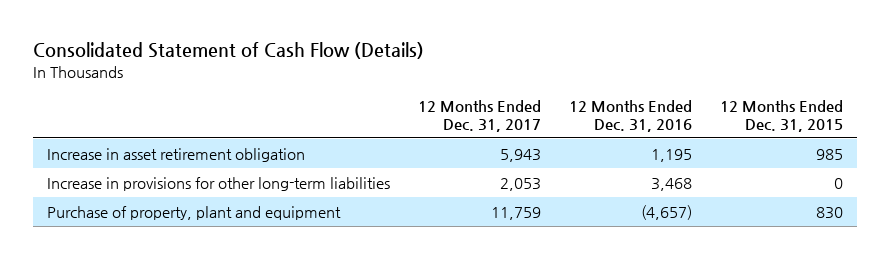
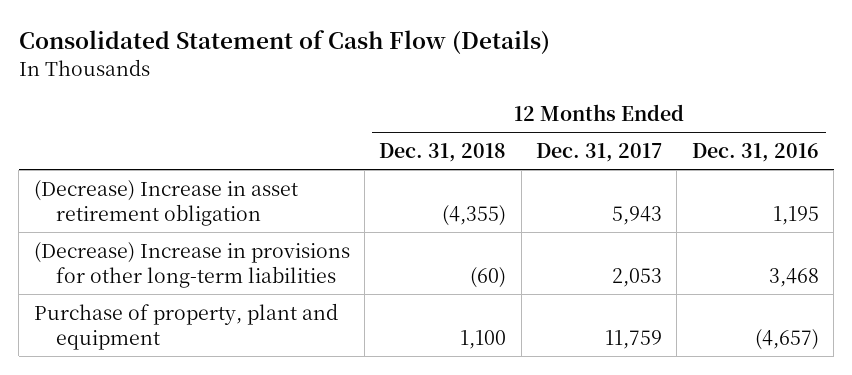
- | 12 Months Ended Dec. 31, 2017 | 12 Months Ended Dec. 31, 2016 | 12 Months Ended Dec. 31, 2015
+ | 12 Months Ended Dec. 31, 2018 | 12 Months Ended Dec. 31, 2017 | 12 Months Ended Dec. 31, 2016
- Increase in asset retirement obligation | 5,943 | 1,195 | 985
- Increase in provisions for other long-term liabilities | 2,053 | 3,468 | 0
+ (Decrease) Increase in asset retirement obligation | (4,355) | 5,943 | 1,195
+ (Decrease) Increase in provisions for other long-term liabilities | (60) | 2,053 | 3,468

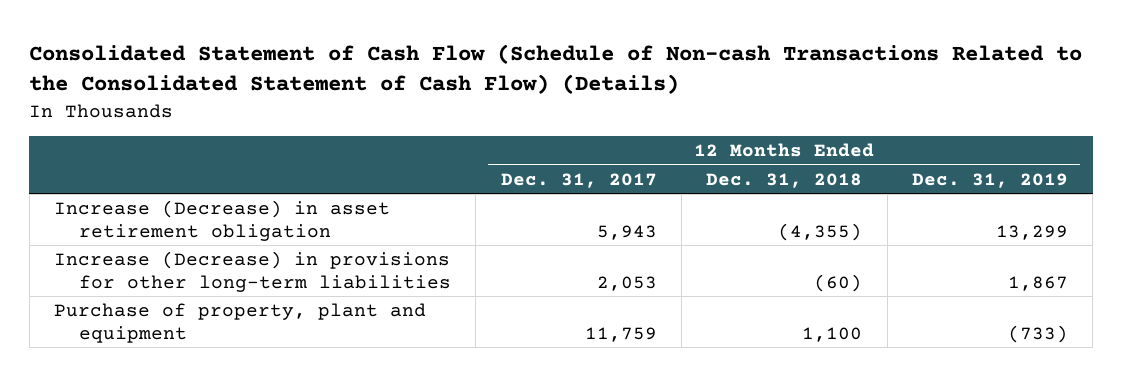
- Consolidated Statement of Cash Flow (Details)
+ Consolidated Statement of Cash Flow (Schedule of Non-cash Transactions Related to the Consolidated Statement of Cash Flow) (Details)
- | 12 Months Ended Dec. 31, 2018 | 12 Months Ended Dec. 31, 2017 | 12 Months Ended Dec. 31, 2016
+ | 12 Months Ended Dec. 31, 2017 | 12 Months Ended Dec. 31, 2018 | 12 Months Ended Dec. 31, 2019
- (Decrease) Increase in asset retirement obligation | (4,355) | 5,943 | 1,195
- (Decrease) Increase in provisions for other long-term liabilities | (60) | 2,053 | 3,468
+ Increase (Decrease) in asset retirement obligation | 5,943 | (4,355) | 13,299
+ Increase (Decrease) in provisions for other long-term liabilities | 2,053 | (60) | 1,867

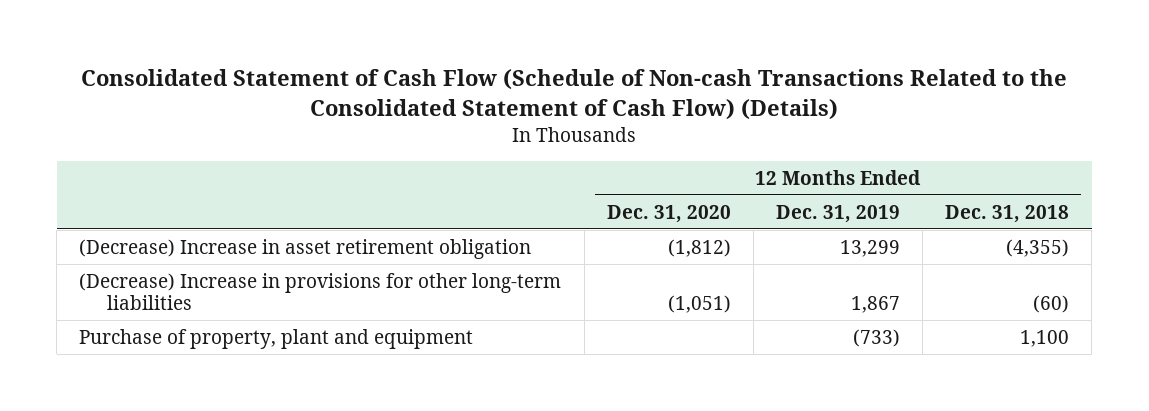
- | 12 Months Ended Dec. 31, 2017 | 12 Months Ended Dec. 31, 2018 | 12 Months Ended Dec. 31, 2019
+ | 12 Months Ended Dec. 31, 2020 | 12 Months Ended Dec. 31, 2019 | 12 Months Ended Dec. 31, 2018
- Increase (Decrease) in asset retirement obligation | 5,943 | (4,355) | 13,299
- Increase (Decrease) in provisions for other long-term liabilities | 2,053 | (60) | 1,867
+ (Decrease) Increase in asset retirement obligation | (1,812) | 13,299 | (4,355)
+ (Decrease) Increase in provisions for other long-term liabilities | (1,051) | 1,867 | (60)

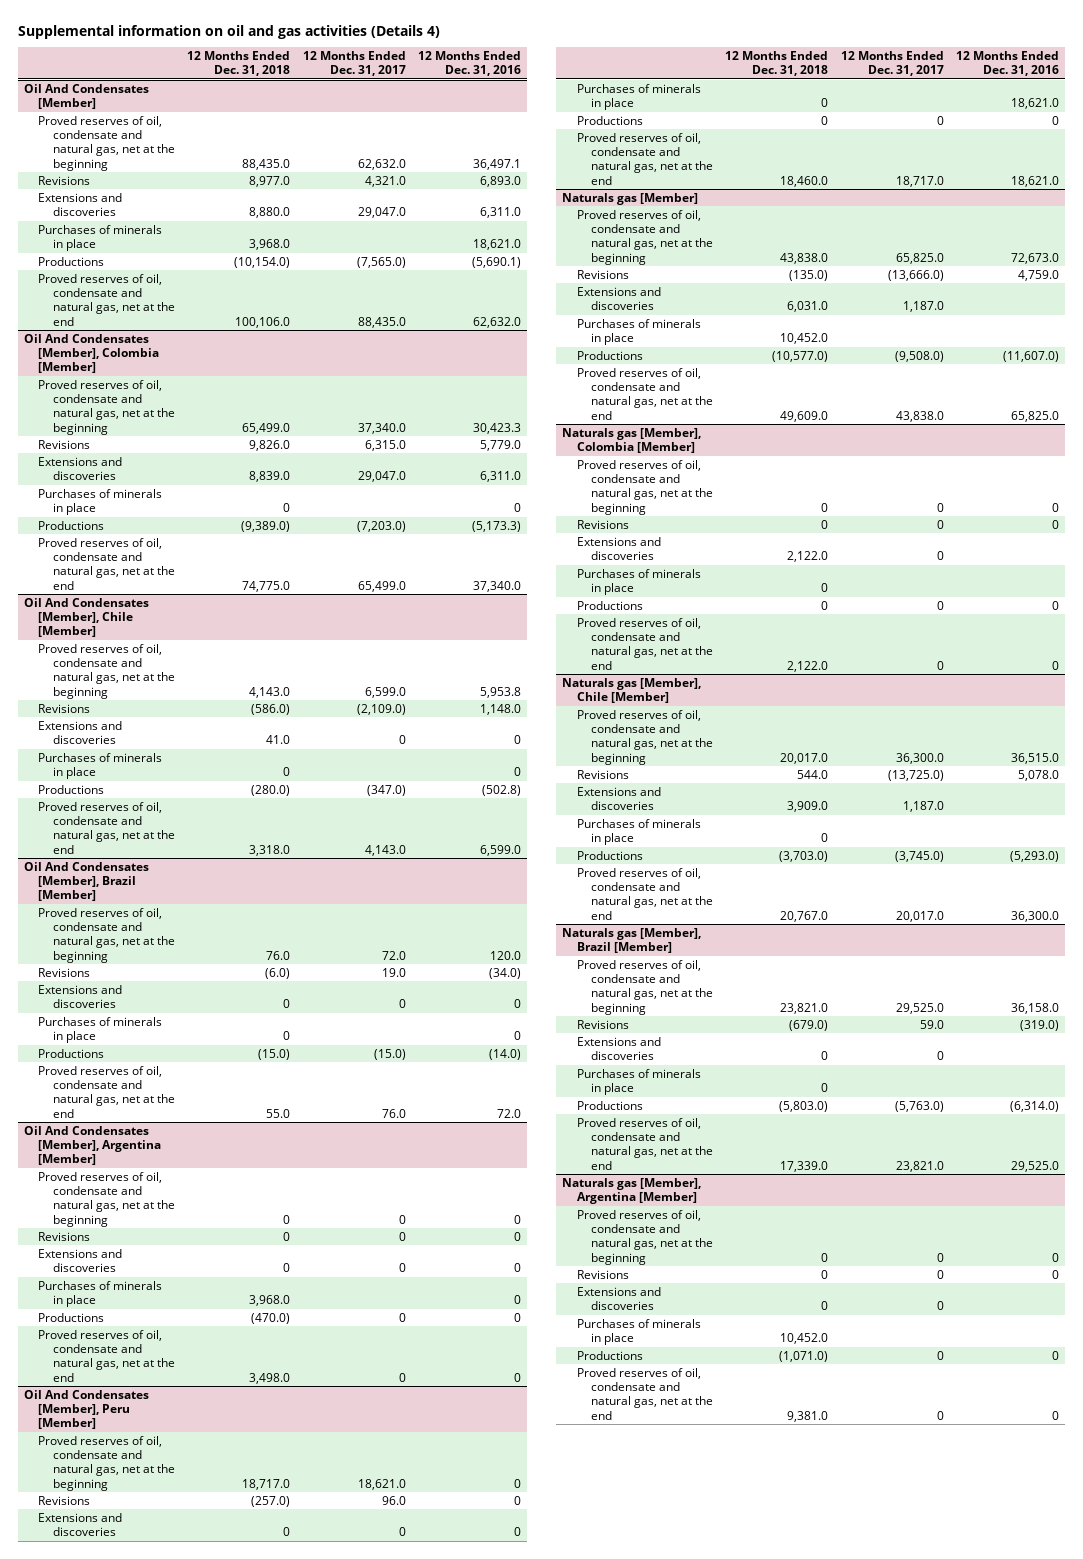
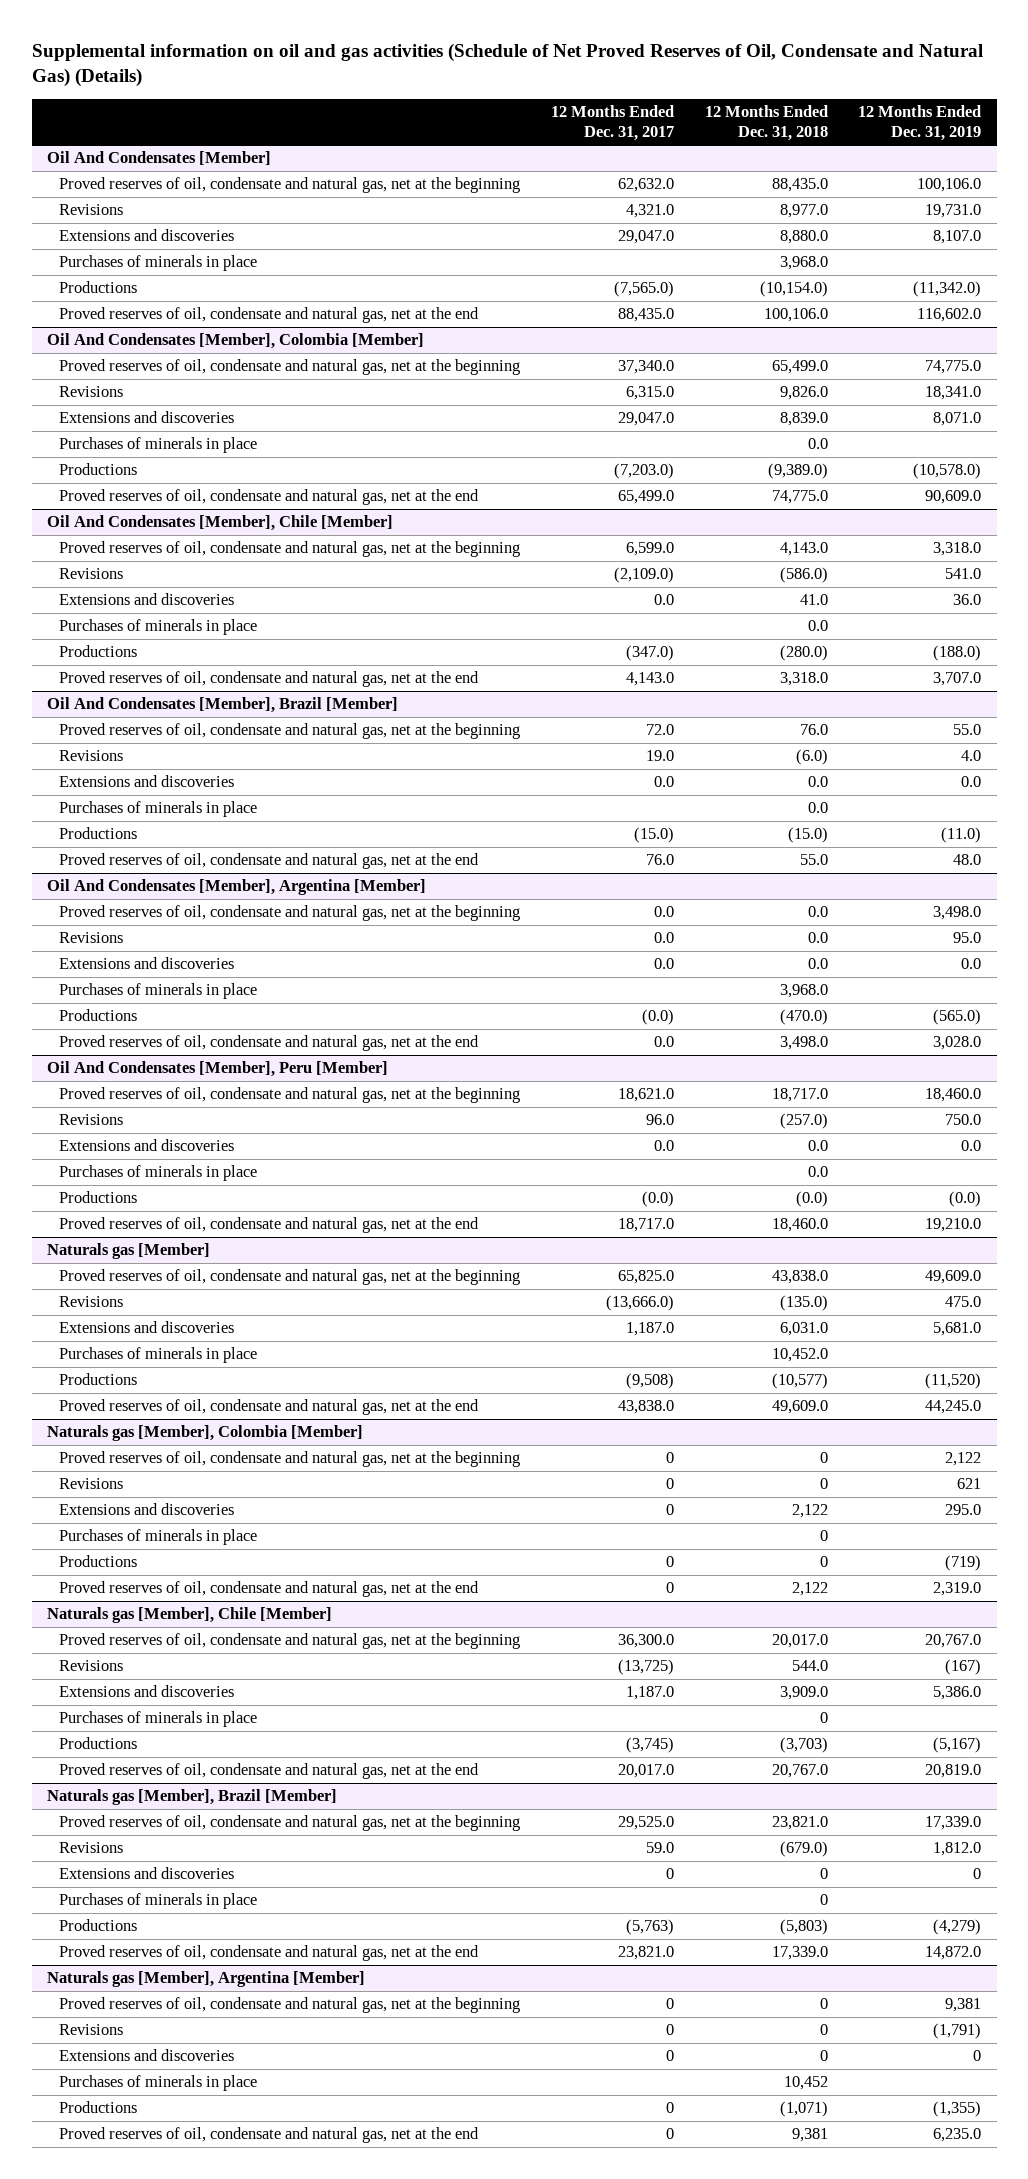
- Supplemental information on oil and gas activities (Details 4)
+ Supplemental information on oil and gas activities (Schedule of Net Proved Reserves of Oil, Condensate and Natural Gas) (Details)
- | 12 Months Ended Dec. 31, 2018 | 12 Months Ended Dec. 31, 2017 | 12 Months Ended Dec. 31, 2016
+ | 12 Months Ended Dec. 31, 2017 | 12 Months Ended Dec. 31, 2018 | 12 Months Ended Dec. 31, 2019
@ Oil And Condensates [Member], Colombia [Member]
- Purchases of minerals in place | 0 | | 0
+ Purchases of minerals in place | | 0.0 |
@ Oil And Condensates [Member], Chile [Member]
- Extensions and discoveries | 41.0 | 0 | 0
- Purchases of minerals in place | 0 | | 0
+ Extensions and discoveries | 0.0 | 41.0 | 36.0
+ Purchases of minerals in place | | 0.0 |
@ Oil And Condensates [Member], Brazil [Member]
- Extensions and discoveries | 0 | 0 | 0
- Purchases of minerals in place | 0 | | 0
+ Extensions and discoveries | 0.0 | 0.0 | 0.0
+ Purchases of minerals in place | | 0.0 |
@ Oil And Condensates [Member], Argentina [Member]
- Proved reserves of oil, condensate and natural gas, net at the beginning | 0 | 0 | 0
- Revisions | 0 | 0 | 0
- Extensions and discoveries | 0 | 0 | 0
+ Proved reserves of oil, condensate and natural gas, net at the beginning | 0.0 | 0.0 | 3,498.0
+ Revisions | 0.0 | 0.0 | 95.0
+ Extensions and discoveries | 0.0 | 0.0 | 0.0
- Productions | (470.0) | 0 | 0
- Proved reserves of oil, condensate and natural gas, net at the end | 3,498.0 | 0 | 0
+ Productions | (0.0) | (470.0) | (565.0)
+ Proved reserves of oil, condensate and natural gas, net at the end | 0.0 | 3,498.0 | 3,028.0
@ Oil And Condensates [Member], Peru [Member]
- Extensions and discoveries | 0 | 0 | 0
- Purchases of minerals in place | 0 | | 18,621.0
- Productions | 0 | 0 | 0
+ Extensions and discoveries | 0.0 | 0.0 | 0.0
+ Purchases of minerals in place | | 0.0 |
+ Productions | (0.0) | (0.0) | (0.0)
@ Naturals gas [Member]
- Productions | (10,577.0) | (9,508.0) | (11,607.0)
+ Productions | (9,508) | (10,577) | (11,520)
@ Naturals gas [Member], Colombia [Member]
- Extensions and discoveries | 2,122.0 | 0 |
+ Extensions and discoveries | 0 | 2,122 | 295.0
- Proved reserves of oil, condensate and natural gas, net at the end | 2,122.0 | 0 | 0
+ Proved reserves of oil, condensate and natural gas, net at the end | 0 | 2,122 | 2,319.0
@ Naturals gas [Member], Chile [Member]
- Revisions | 544.0 | (13,725.0) | 5,078.0
+ Revisions | (13,725) | 544.0 | (167)
- Productions | (3,703.0) | (3,745.0) | (5,293.0)
+ Productions | (3,745) | (3,703) | (5,167)
@ Naturals gas [Member], Brazil [Member]
- Productions | (5,803.0) | (5,763.0) | (6,314.0)
+ Productions | (5,763) | (5,803) | (4,279)
@ Naturals gas [Member], Argentina [Member]
- Purchases of minerals in place | 10,452.0 | |
- Productions | (1,071.0) | 0 | 0
- Proved reserves of oil, condensate and natural gas, net at the end | 9,381.0 | 0 | 0
+ Purchases of minerals in place | | 10,452 |
+ Productions | 0 | (1,071) | (1,355)
+ Proved reserves of oil, condensate and natural gas, net at the end | 0 | 9,381 | 6,235.0

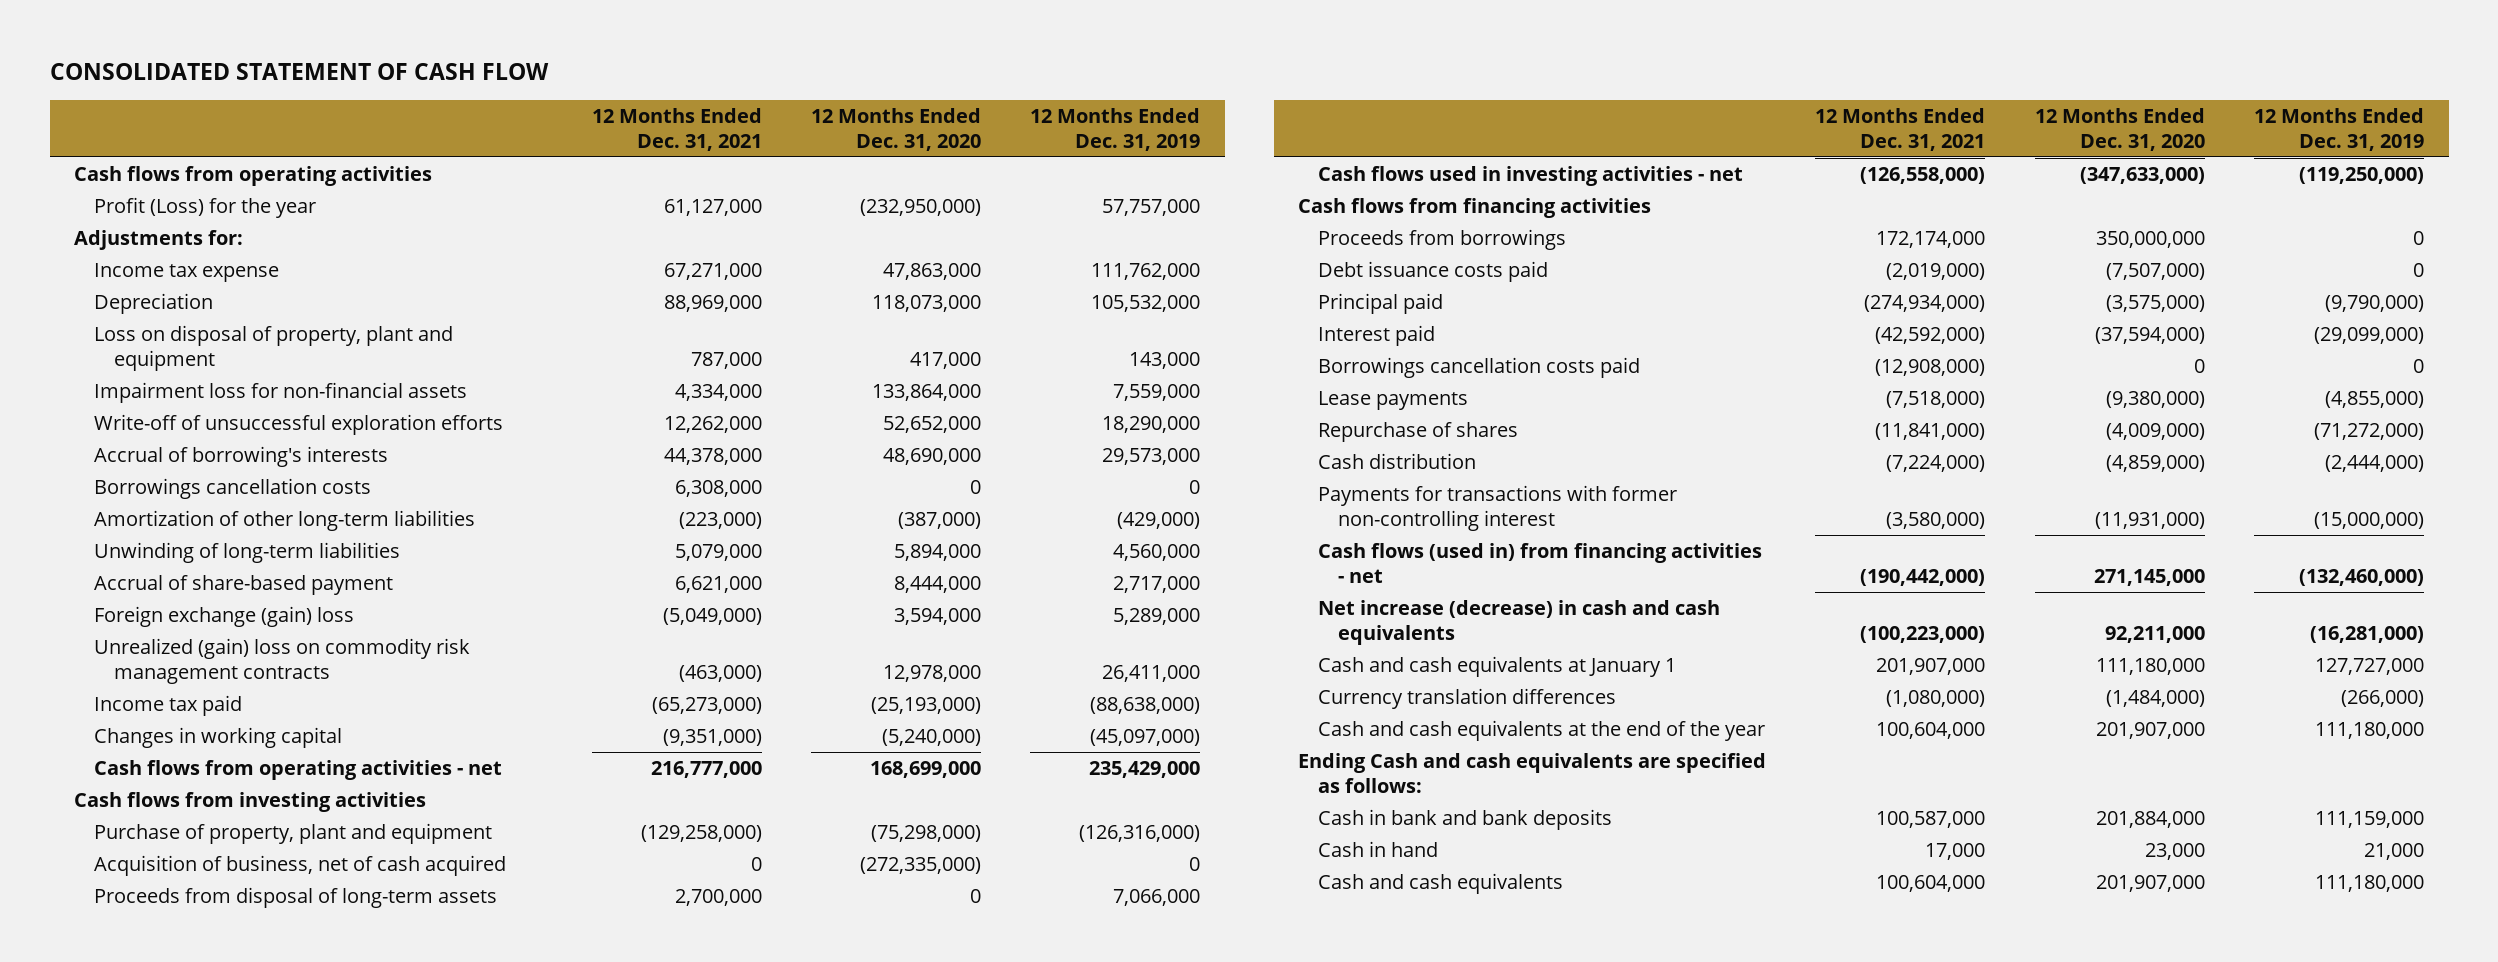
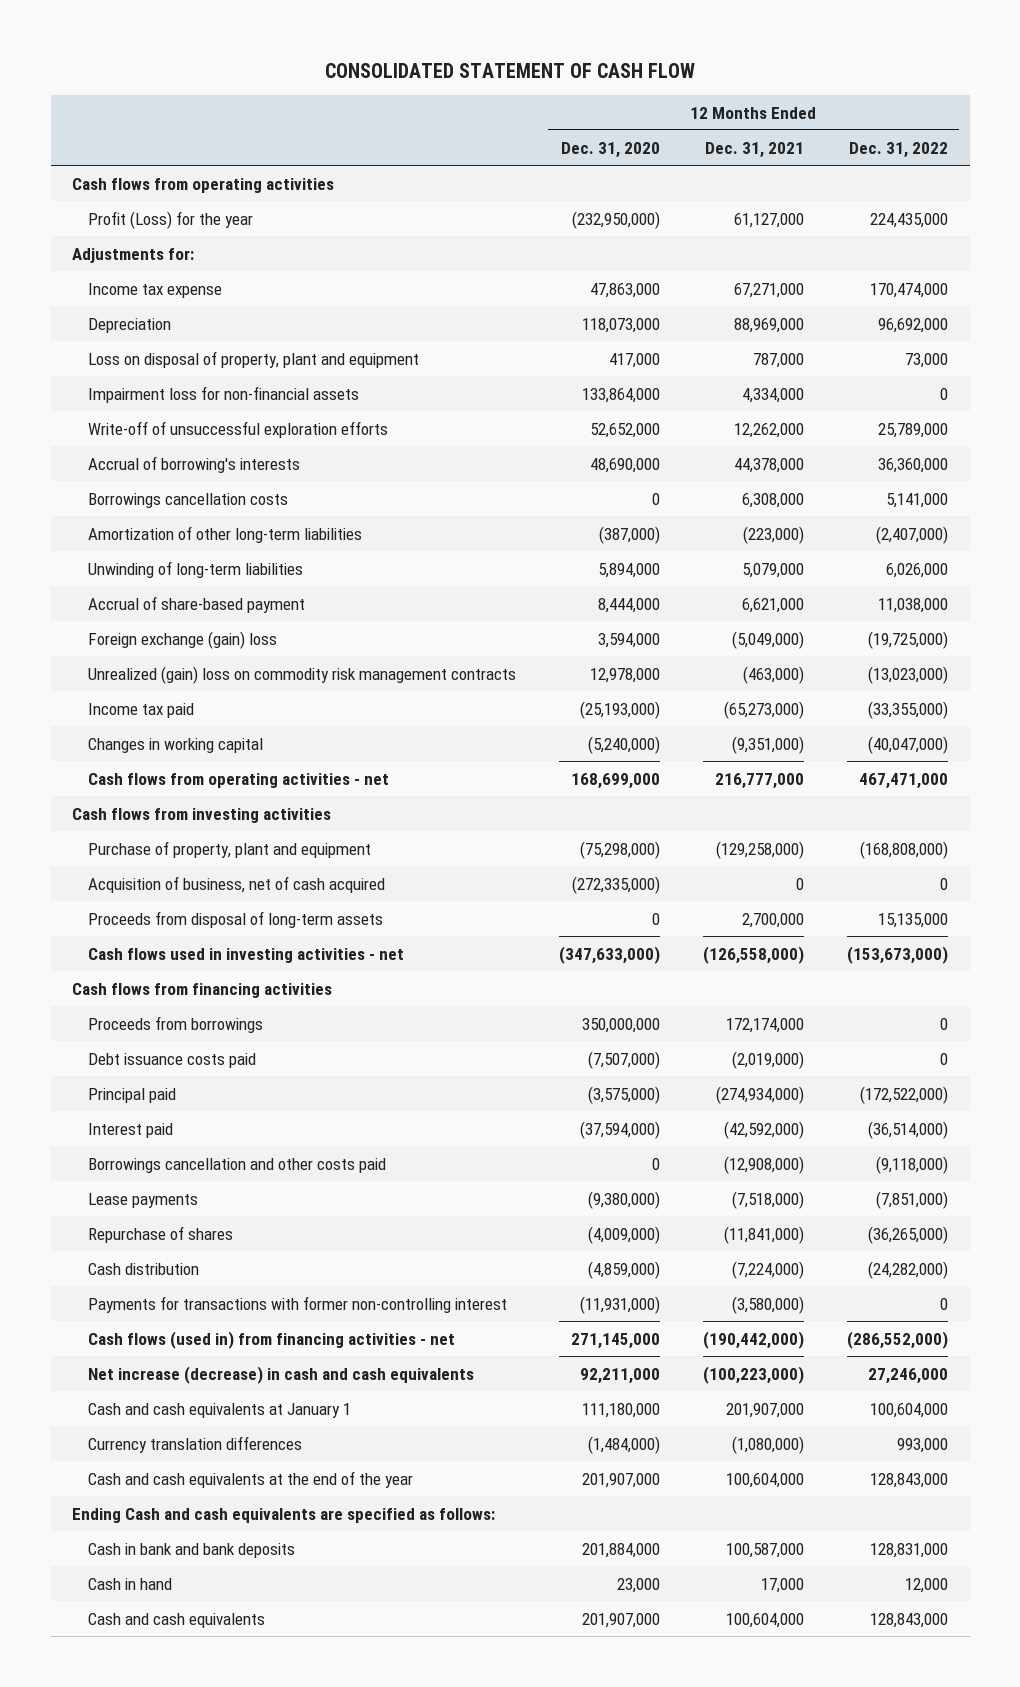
- | 12 Months Ended Dec. 31, 2021 | 12 Months Ended Dec. 31, 2020 | 12 Months Ended Dec. 31, 2019
+ | 12 Months Ended Dec. 31, 2020 | 12 Months Ended Dec. 31, 2021 | 12 Months Ended Dec. 31, 2022
- Borrowings cancellation costs paid | (12,908,000) | 0 | 0
+ Borrowings cancellation and other costs paid | 0 | (12,908,000) | (9,118,000)

